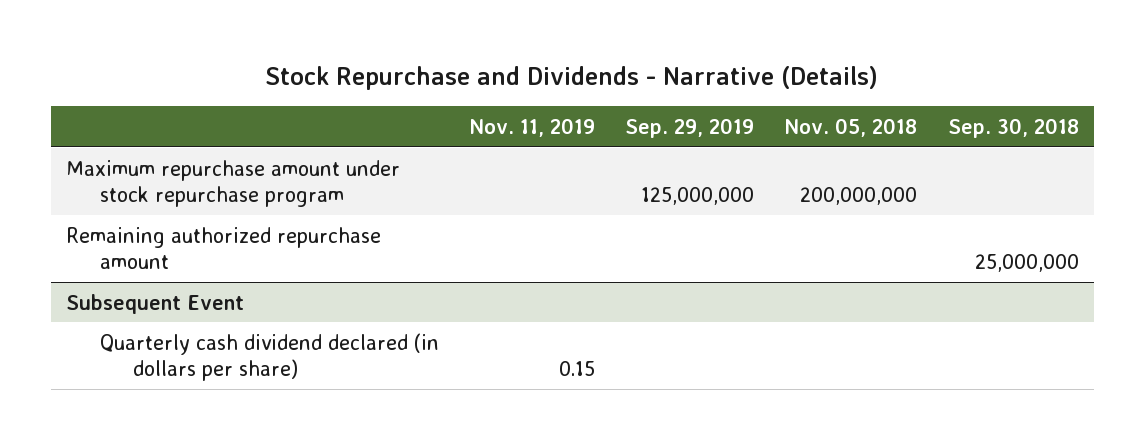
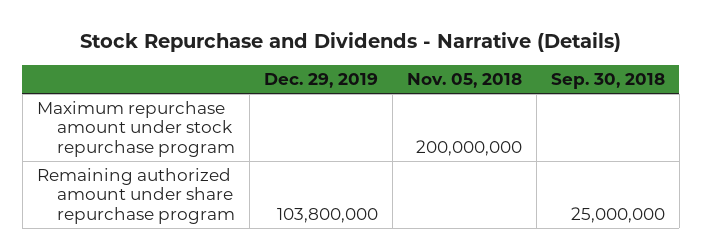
- | Nov. 11, 2019 | Sep. 29, 2019 | Nov. 05, 2018 | Sep. 30, 2018
+ | Dec. 29, 2019 | Nov. 05, 2018 | Sep. 30, 2018
- Remaining authorized repurchase amount | | | | 25,000,000
- Subsequent Event
- Quarterly cash dividend declared (in dollars per share) | 0.15 | | |
+ Remaining authorized amount under share repurchase program | 103,800,000 | | 25,000,000

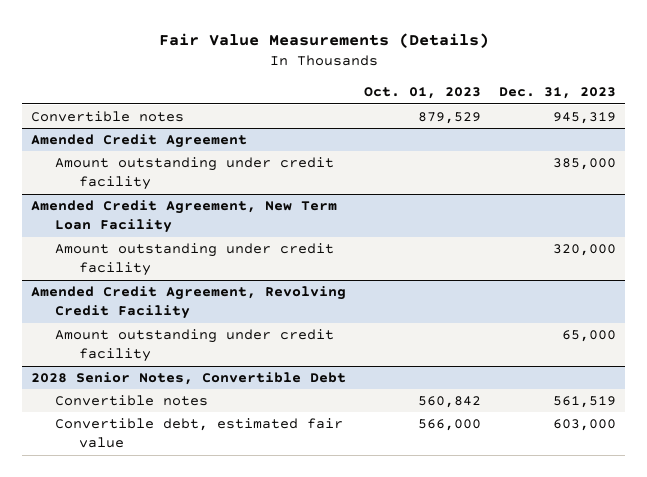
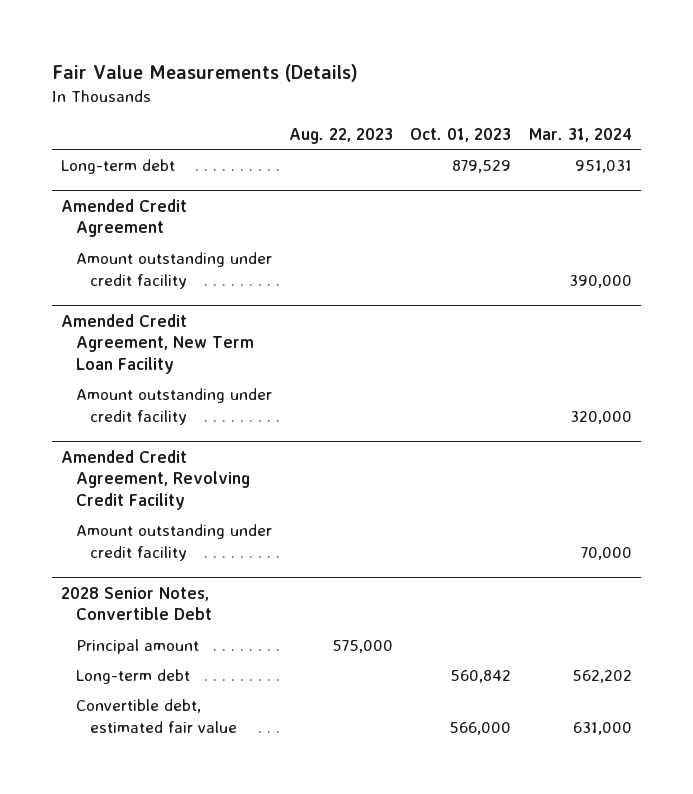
- | Oct. 01, 2023 | Dec. 31, 2023
+ | Aug. 22, 2023 | Oct. 01, 2023 | Mar. 31, 2024
- Convertible notes | 879,529 | 945,319
+ Long-term debt | | 879,529 | 951,031
@ 2028 Senior Notes, Convertible Debt
- Convertible notes | 560,842 | 561,519
+ Principal amount | 575,000 | |
+ Long-term debt | | 560,842 | 562,202

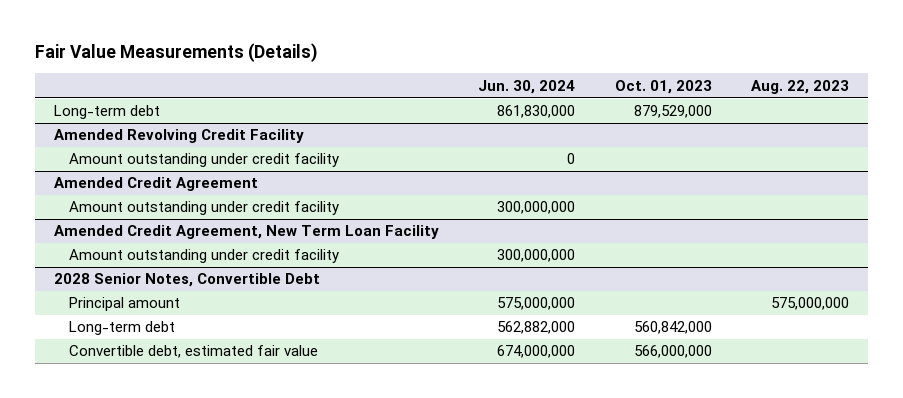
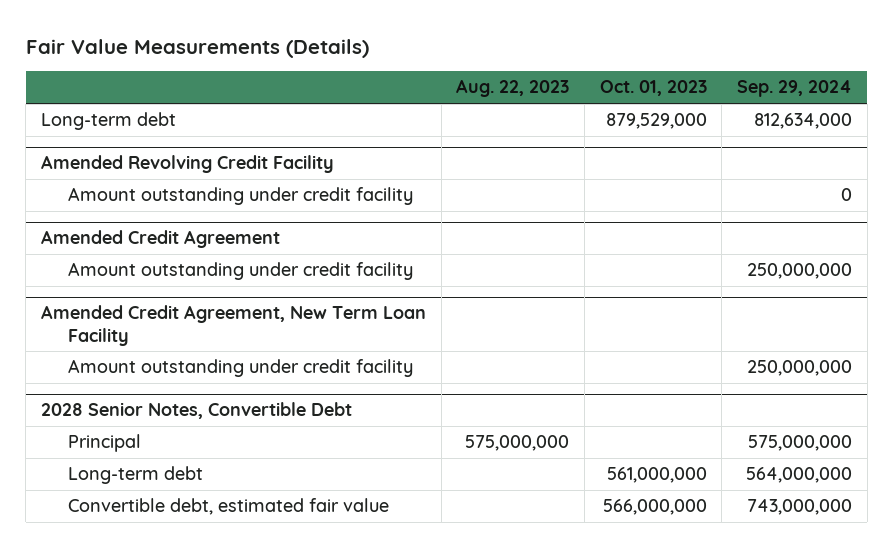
- | Jun. 30, 2024 | Oct. 01, 2023 | Aug. 22, 2023
+ | Aug. 22, 2023 | Oct. 01, 2023 | Sep. 29, 2024
@ 2028 Senior Notes, Convertible Debt
- Principal amount | 575,000,000 | | 575,000,000
- Long-term debt | 562,882,000 | 560,842,000 |
+ Principal | 575,000,000 | | 575,000,000
+ Long-term debt | | 561,000,000 | 564,000,000

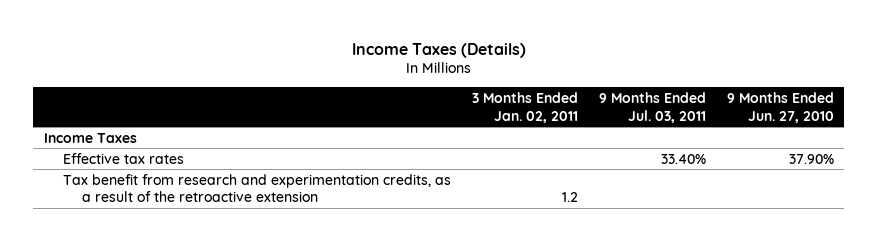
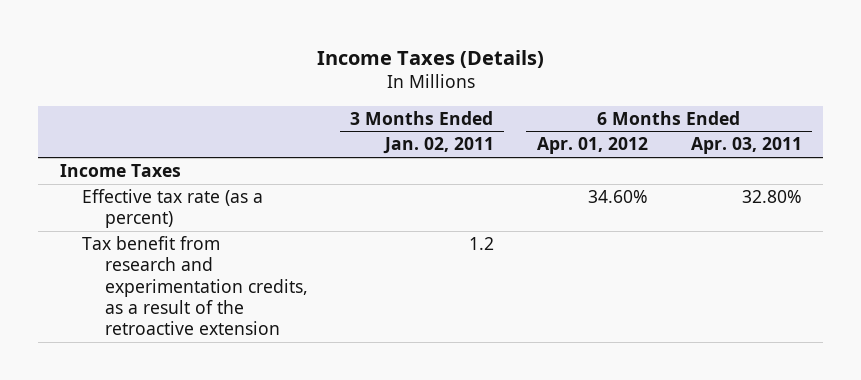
- | 3 Months Ended Jan. 02, 2011 | 9 Months Ended Jul. 03, 2011 | 9 Months Ended Jun. 27, 2010
+ | 3 Months Ended Jan. 02, 2011 | 6 Months Ended Apr. 01, 2012 | 6 Months Ended Apr. 03, 2011
- Effective tax rates | | 33.40% | 37.90%
+ Effective tax rate (as a percent) | | 34.60% | 32.80%

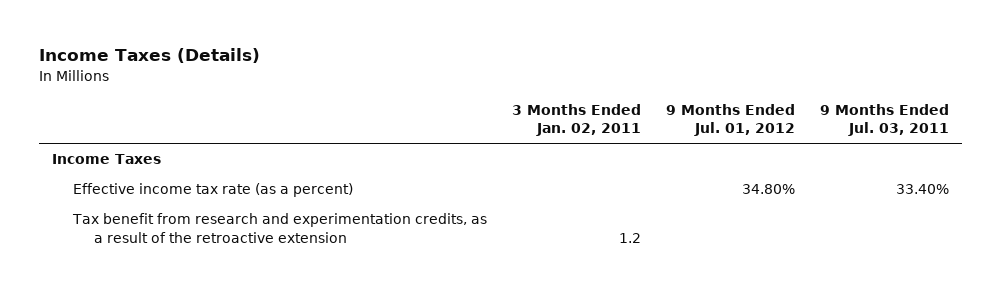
- | 3 Months Ended Jan. 02, 2011 | 6 Months Ended Apr. 01, 2012 | 6 Months Ended Apr. 03, 2011
+ | 3 Months Ended Jan. 02, 2011 | 9 Months Ended Jul. 01, 2012 | 9 Months Ended Jul. 03, 2011
- Effective tax rate (as a percent) | | 34.60% | 32.80%
+ Effective income tax rate (as a percent) | | 34.80% | 33.40%

